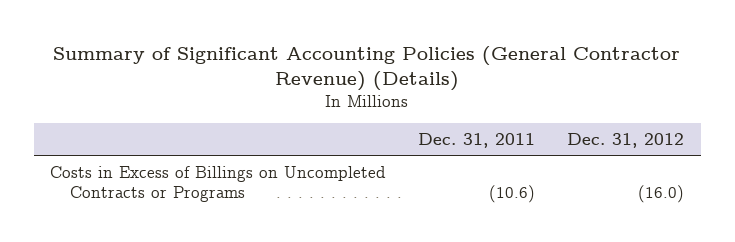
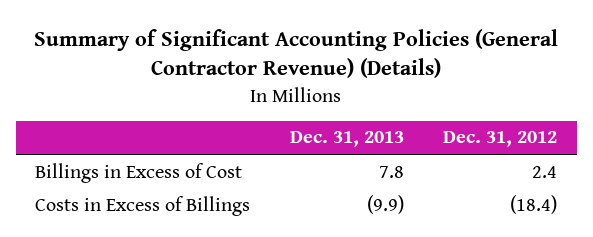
- | Dec. 31, 2011 | Dec. 31, 2012
+ | Dec. 31, 2013 | Dec. 31, 2012
- Costs in Excess of Billings on Uncompleted Contracts or Programs | (10.6) | (16.0)
+ Billings in Excess of Cost | 7.8 | 2.4
+ Costs in Excess of Billings | (9.9) | (18.4)

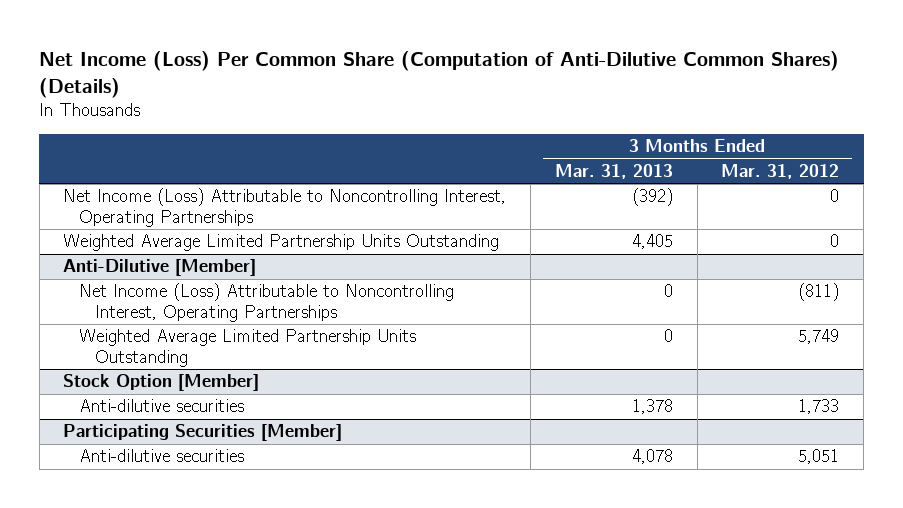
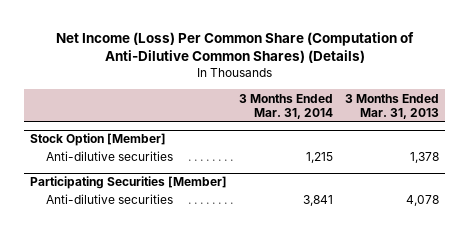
- | 3 Months Ended Mar. 31, 2013 | 3 Months Ended Mar. 31, 2012
+ | 3 Months Ended Mar. 31, 2014 | 3 Months Ended Mar. 31, 2013
- Net Income (Loss) Attributable to Noncontrolling Interest, Operating Partnerships | (392) | 0
- Weighted Average Limited Partnership Units Outstanding | 4,405 | 0
- Anti-Dilutive [Member]
- Net Income (Loss) Attributable to Noncontrolling Interest, Operating Partnerships | 0 | (811)
- Weighted Average Limited Partnership Units Outstanding | 0 | 5,749

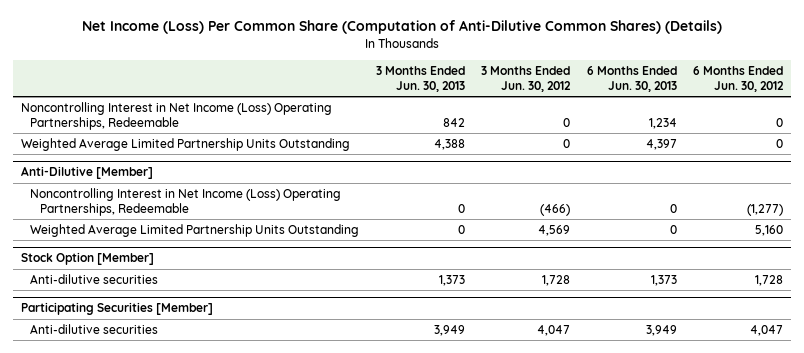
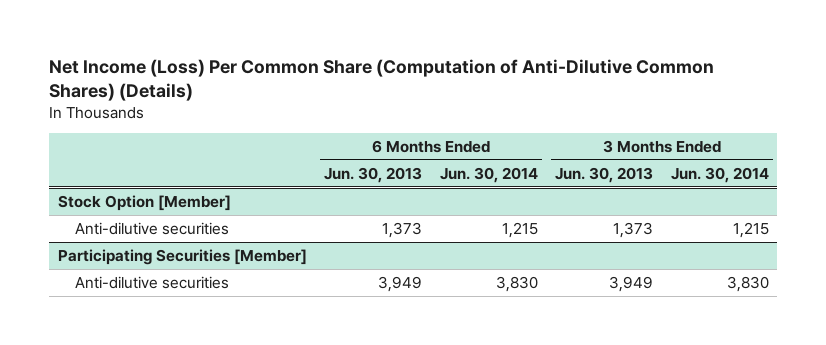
- | 3 Months Ended Jun. 30, 2013 | 3 Months Ended Jun. 30, 2012 | 6 Months Ended Jun. 30, 2013 | 6 Months Ended Jun. 30, 2012
+ | 6 Months Ended Jun. 30, 2013 | 6 Months Ended Jun. 30, 2014 | 3 Months Ended Jun. 30, 2013 | 3 Months Ended Jun. 30, 2014
- Noncontrolling Interest in Net Income (Loss) Operating Partnerships, Redeemable | 842 | 0 | 1,234 | 0
- Weighted Average Limited Partnership Units Outstanding | 4,388 | 0 | 4,397 | 0
- Anti-Dilutive [Member]
- Noncontrolling Interest in Net Income (Loss) Operating Partnerships, Redeemable | 0 | (466) | 0 | (1,277)
- Weighted Average Limited Partnership Units Outstanding | 0 | 4,569 | 0 | 5,160

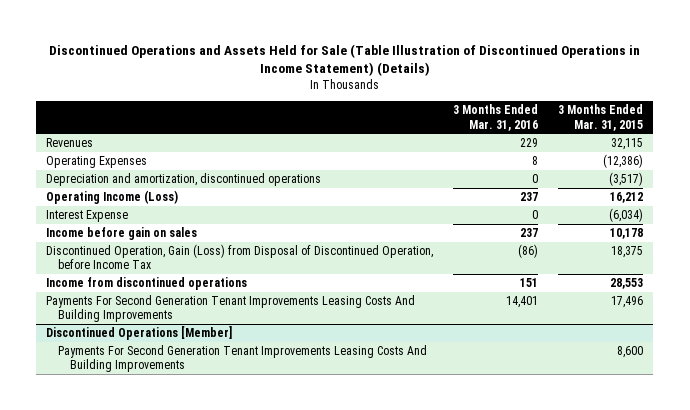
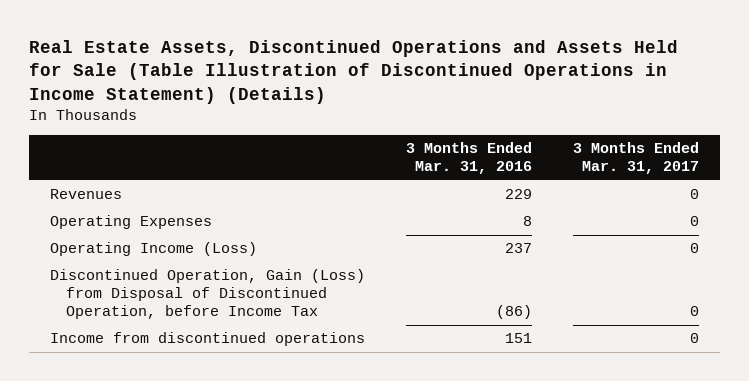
- Discontinued Operations and Assets Held for Sale (Table Illustration of Discontinued Operations in Income Statement) (Details)
+ Real Estate Assets, Discontinued Operations and Assets Held for Sale (Table Illustration of Discontinued Operations in Income Statement) (Details)
- | 3 Months Ended Mar. 31, 2016 | 3 Months Ended Mar. 31, 2015
+ | 3 Months Ended Mar. 31, 2016 | 3 Months Ended Mar. 31, 2017
- Depreciation and amortization, discontinued operations | 0 | (3,517)
- Interest Expense | 0 | (6,034)
- Income before gain on sales | 237 | 10,178
- Payments For Second Generation Tenant Improvements Leasing Costs And Building Improvements | 14,401 | 17,496
- Discontinued Operations [Member]
- Payments For Second Generation Tenant Improvements Leasing Costs And Building Improvements | | 8,600

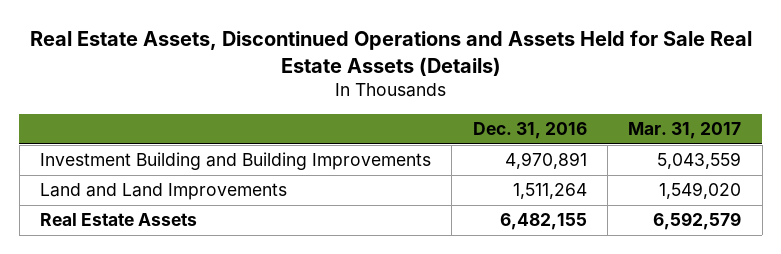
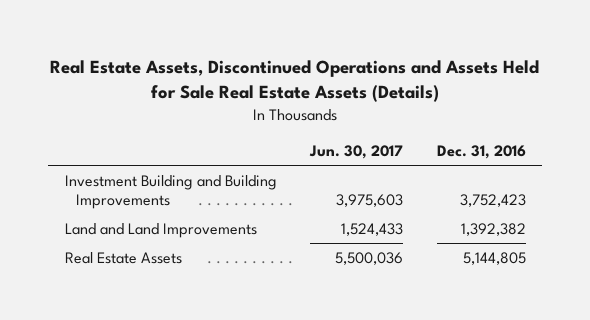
- | Dec. 31, 2016 | Mar. 31, 2017
+ | Jun. 30, 2017 | Dec. 31, 2016
- Investment Building and Building Improvements | 4,970,891 | 5,043,559
- Land and Land Improvements | 1,511,264 | 1,549,020
- Real Estate Assets | 6,482,155 | 6,592,579
+ Investment Building and Building Improvements | 3,975,603 | 3,752,423
+ Land and Land Improvements | 1,524,433 | 1,392,382
+ Real Estate Assets | 5,500,036 | 5,144,805

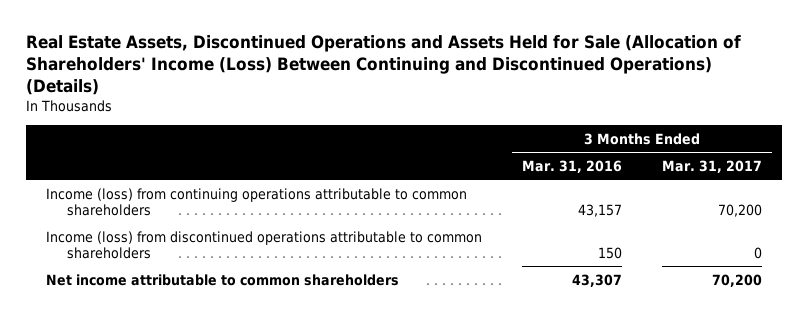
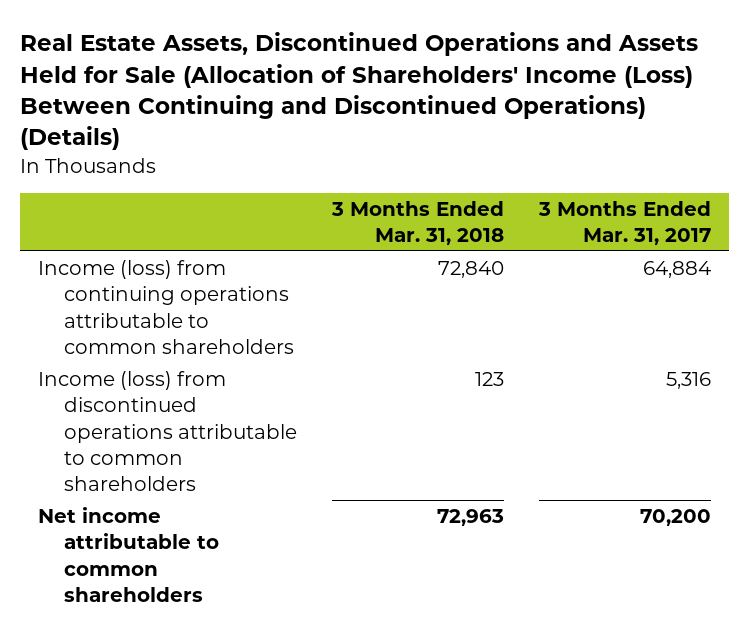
- | 3 Months Ended Mar. 31, 2016 | 3 Months Ended Mar. 31, 2017
+ | 3 Months Ended Mar. 31, 2018 | 3 Months Ended Mar. 31, 2017
- Income (loss) from continuing operations attributable to common shareholders | 43,157 | 70,200
- Income (loss) from discontinued operations attributable to common shareholders | 150 | 0
+ Income (loss) from continuing operations attributable to common shareholders | 72,840 | 64,884
+ Income (loss) from discontinued operations attributable to common shareholders | 123 | 5,316

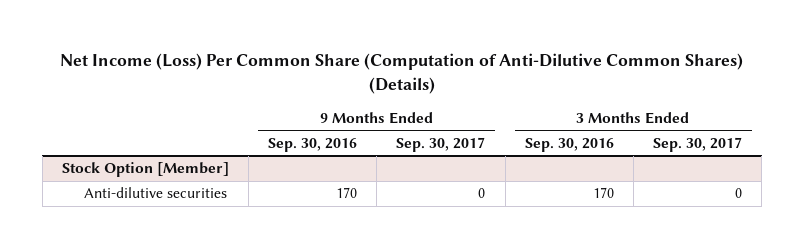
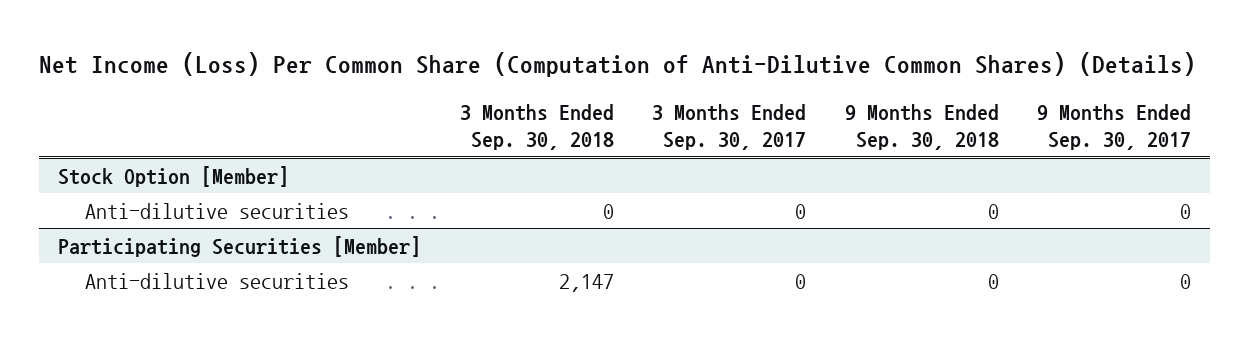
- | 9 Months Ended Sep. 30, 2016 | 9 Months Ended Sep. 30, 2017 | 3 Months Ended Sep. 30, 2016 | 3 Months Ended Sep. 30, 2017
+ | 3 Months Ended Sep. 30, 2018 | 3 Months Ended Sep. 30, 2017 | 9 Months Ended Sep. 30, 2018 | 9 Months Ended Sep. 30, 2017
+ Participating Securities [Member]
+ Anti-dilutive securities | 2,147 | 0 | 0 | 0

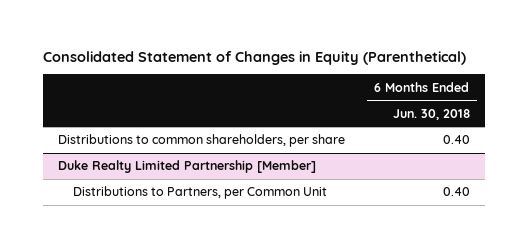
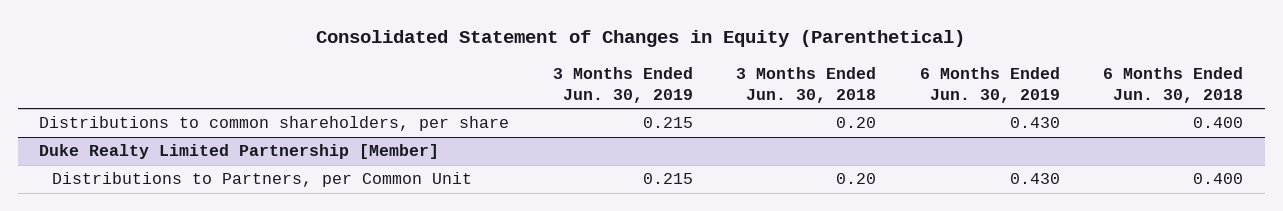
- | 6 Months Ended Jun. 30, 2018
+ | 3 Months Ended Jun. 30, 2019 | 3 Months Ended Jun. 30, 2018 | 6 Months Ended Jun. 30, 2019 | 6 Months Ended Jun. 30, 2018
- Distributions to common shareholders, per share | 0.40
+ Distributions to common shareholders, per share | 0.215 | 0.20 | 0.430 | 0.400
@ Duke Realty Limited Partnership [Member]
- Distributions to Partners, per Common Unit | 0.40
+ Distributions to Partners, per Common Unit | 0.215 | 0.20 | 0.430 | 0.400

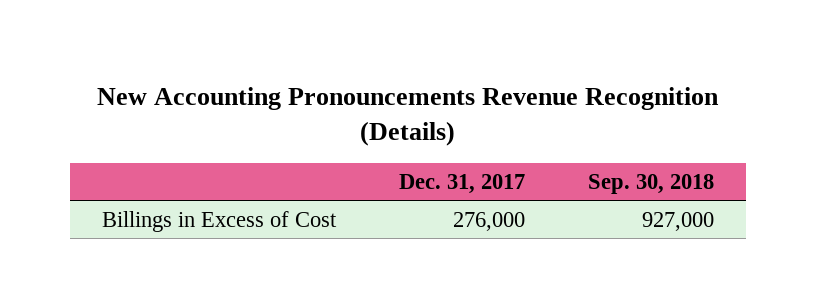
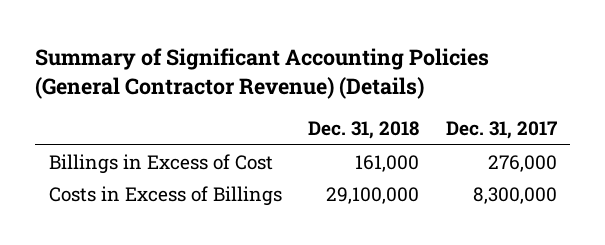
- New Accounting Pronouncements Revenue Recognition (Details)
+ Summary of Significant Accounting Policies (General Contractor Revenue) (Details)
- | Dec. 31, 2017 | Sep. 30, 2018
+ | Dec. 31, 2018 | Dec. 31, 2017
+ Costs in Excess of Billings | 29,100,000 | 8,300,000

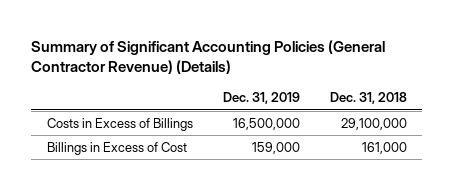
- | Dec. 31, 2018 | Dec. 31, 2017
+ | Dec. 31, 2019 | Dec. 31, 2018
moved down: Billings in Excess of Cost | 159,000 | 161,000

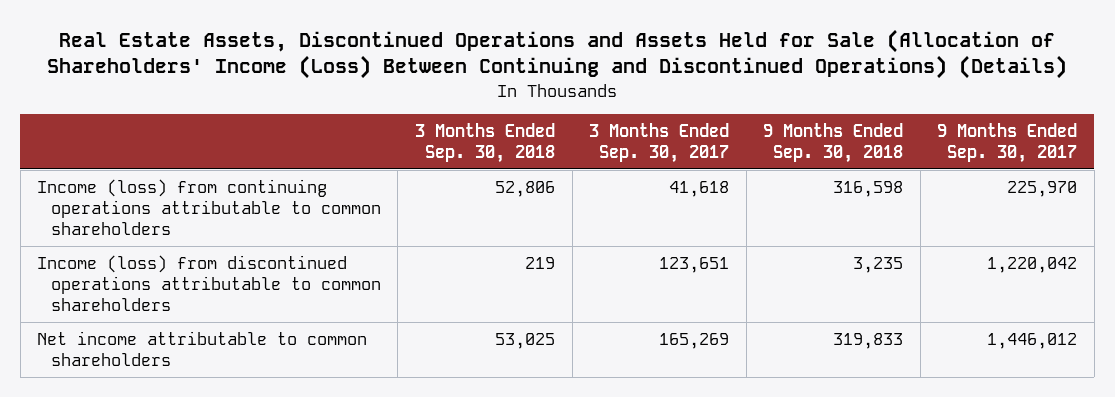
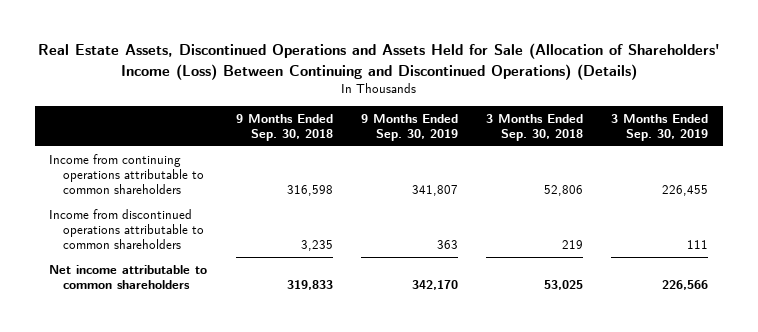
- | 3 Months Ended Sep. 30, 2018 | 3 Months Ended Sep. 30, 2017 | 9 Months Ended Sep. 30, 2018 | 9 Months Ended Sep. 30, 2017
+ | 9 Months Ended Sep. 30, 2018 | 9 Months Ended Sep. 30, 2019 | 3 Months Ended Sep. 30, 2018 | 3 Months Ended Sep. 30, 2019
- Income (loss) from continuing operations attributable to common shareholders | 52,806 | 41,618 | 316,598 | 225,970
- Income (loss) from discontinued operations attributable to common shareholders | 219 | 123,651 | 3,235 | 1,220,042
+ Income from continuing operations attributable to common shareholders | 316,598 | 341,807 | 52,806 | 226,455
+ Income from discontinued operations attributable to common shareholders | 3,235 | 363 | 219 | 111

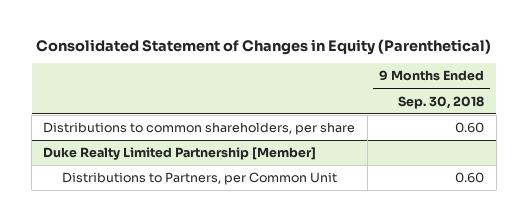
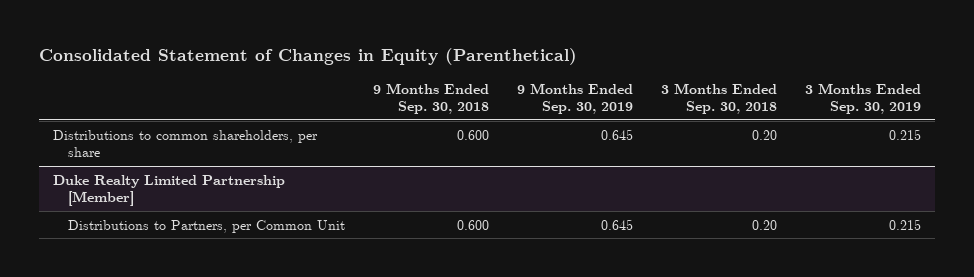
- | 9 Months Ended Sep. 30, 2018
+ | 9 Months Ended Sep. 30, 2018 | 9 Months Ended Sep. 30, 2019 | 3 Months Ended Sep. 30, 2018 | 3 Months Ended Sep. 30, 2019
- Distributions to common shareholders, per share | 0.60
+ Distributions to common shareholders, per share | 0.600 | 0.645 | 0.20 | 0.215
@ Duke Realty Limited Partnership [Member]
- Distributions to Partners, per Common Unit | 0.60
+ Distributions to Partners, per Common Unit | 0.600 | 0.645 | 0.20 | 0.215

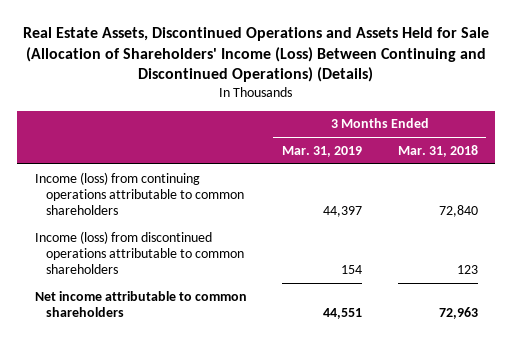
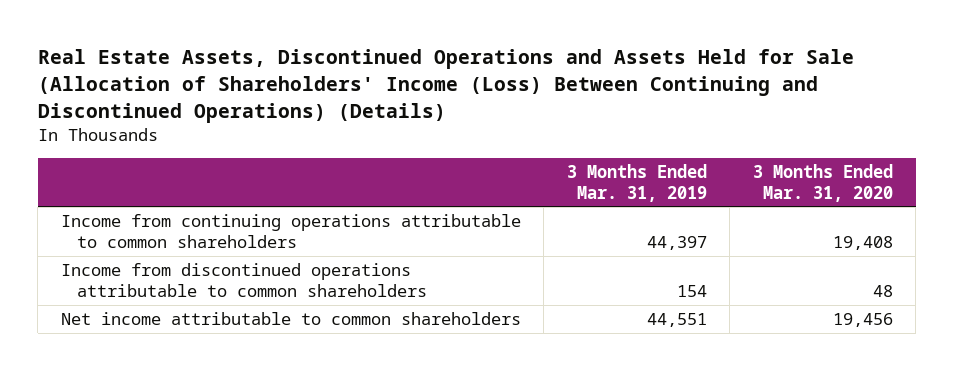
- | 3 Months Ended Mar. 31, 2019 | 3 Months Ended Mar. 31, 2018
+ | 3 Months Ended Mar. 31, 2019 | 3 Months Ended Mar. 31, 2020
- Income (loss) from continuing operations attributable to common shareholders | 44,397 | 72,840
- Income (loss) from discontinued operations attributable to common shareholders | 154 | 123
+ Income from continuing operations attributable to common shareholders | 44,397 | 19,408
+ Income from discontinued operations attributable to common shareholders | 154 | 48

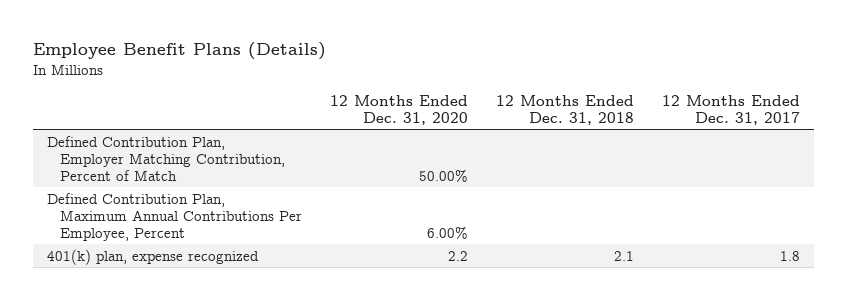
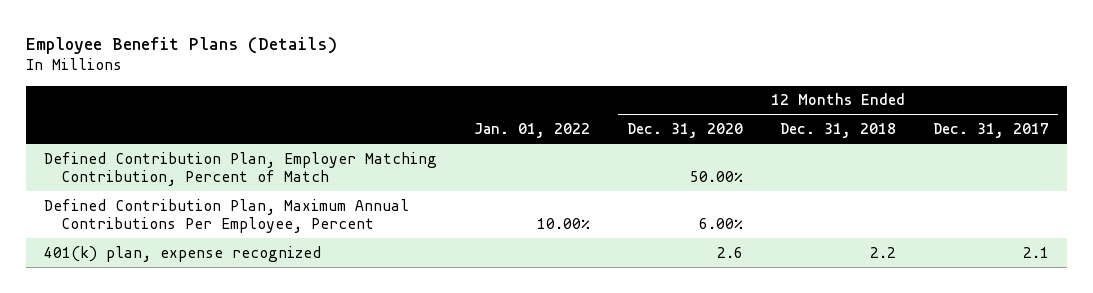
- | 12 Months Ended Dec. 31, 2020 | 12 Months Ended Dec. 31, 2018 | 12 Months Ended Dec. 31, 2017
+ | Jan. 01, 2022 | 12 Months Ended Dec. 31, 2020 | 12 Months Ended Dec. 31, 2018 | 12 Months Ended Dec. 31, 2017
- 401(k) plan, expense recognized | 2.2 | 2.1 | 1.8
+ 401(k) plan, expense recognized | | 2.6 | 2.2 | 2.1

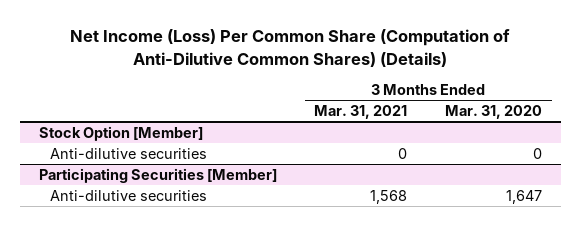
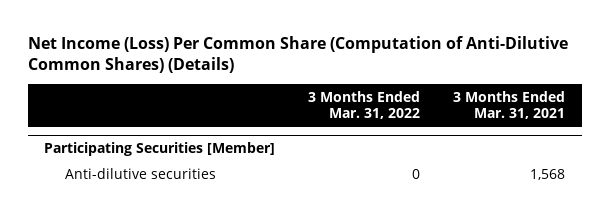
- | 3 Months Ended Mar. 31, 2021 | 3 Months Ended Mar. 31, 2020
+ | 3 Months Ended Mar. 31, 2022 | 3 Months Ended Mar. 31, 2021
- Stock Option [Member]
- Anti-dilutive securities | 0 | 0

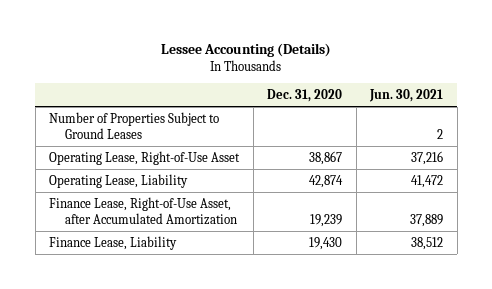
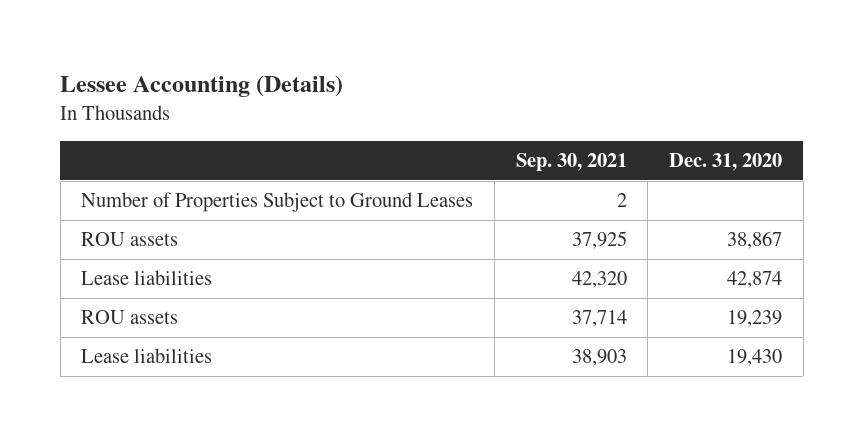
- | Dec. 31, 2020 | Jun. 30, 2021
+ | Sep. 30, 2021 | Dec. 31, 2020
- Operating Lease, Right-of-Use Asset | 38,867 | 37,216
- Operating Lease, Liability | 42,874 | 41,472
- Finance Lease, Right-of-Use Asset, after Accumulated Amortization | 19,239 | 37,889
- Finance Lease, Liability | 19,430 | 38,512
+ ROU assets | 37,925 | 38,867
+ Lease liabilities | 42,320 | 42,874
+ ROU assets | 37,714 | 19,239
+ Lease liabilities | 38,903 | 19,430

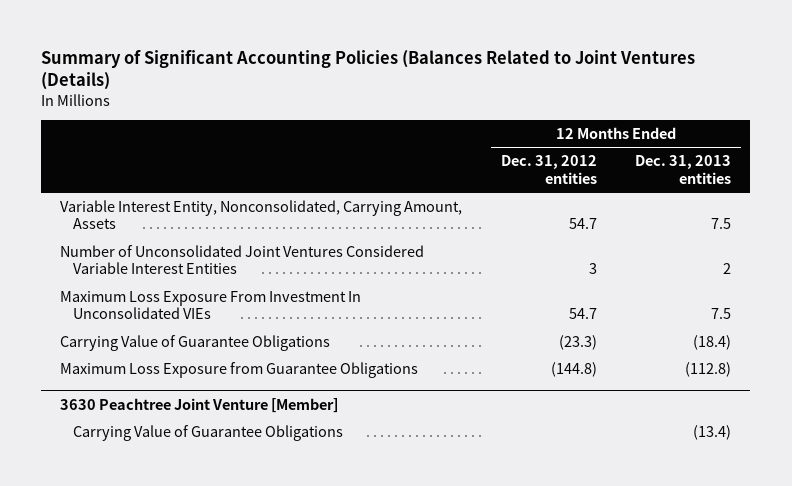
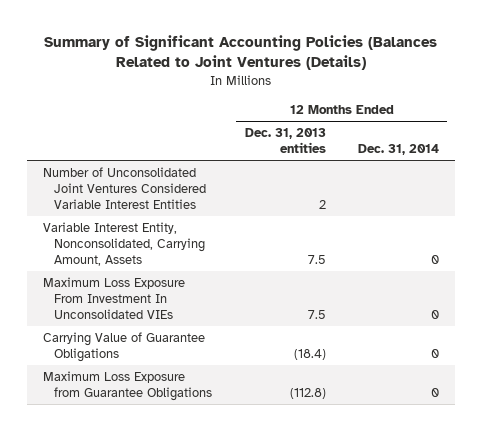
- | 12 Months Ended Dec. 31, 2012 entities | 12 Months Ended Dec. 31, 2013 entities
+ | 12 Months Ended Dec. 31, 2013 entities | 12 Months Ended Dec. 31, 2014
moved down: Variable Interest Entity, Nonconsolidated, Carrying Amount, Assets | 7.5 | 0
- 3630 Peachtree Joint Venture [Member]
- Carrying Value of Guarantee Obligations | | (13.4)

